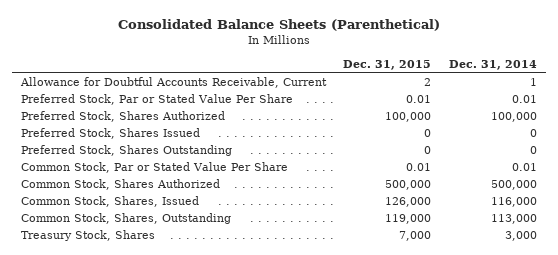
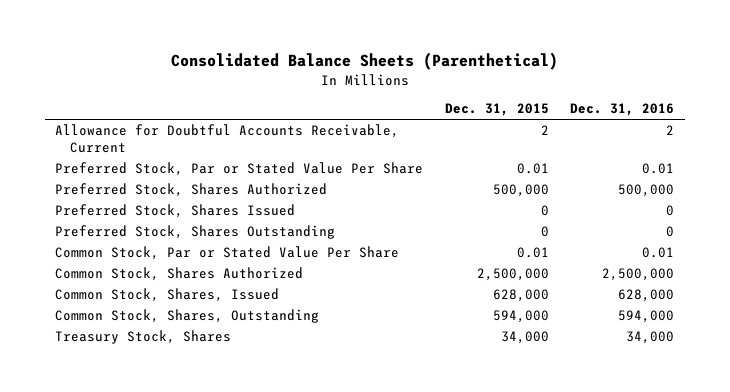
- | Dec. 31, 2015 | Dec. 31, 2014
+ | Dec. 31, 2015 | Dec. 31, 2016
- Preferred Stock, Shares Authorized | 100,000 | 100,000
+ Preferred Stock, Shares Authorized | 500,000 | 500,000
- Common Stock, Shares Authorized | 500,000 | 500,000
- Common Stock, Shares, Issued | 126,000 | 116,000
- Common Stock, Shares, Outstanding | 119,000 | 113,000
- Treasury Stock, Shares | 7,000 | 3,000
+ Common Stock, Shares Authorized | 2,500,000 | 2,500,000
+ Common Stock, Shares, Issued | 628,000 | 628,000
+ Common Stock, Shares, Outstanding | 594,000 | 594,000
+ Treasury Stock, Shares | 34,000 | 34,000

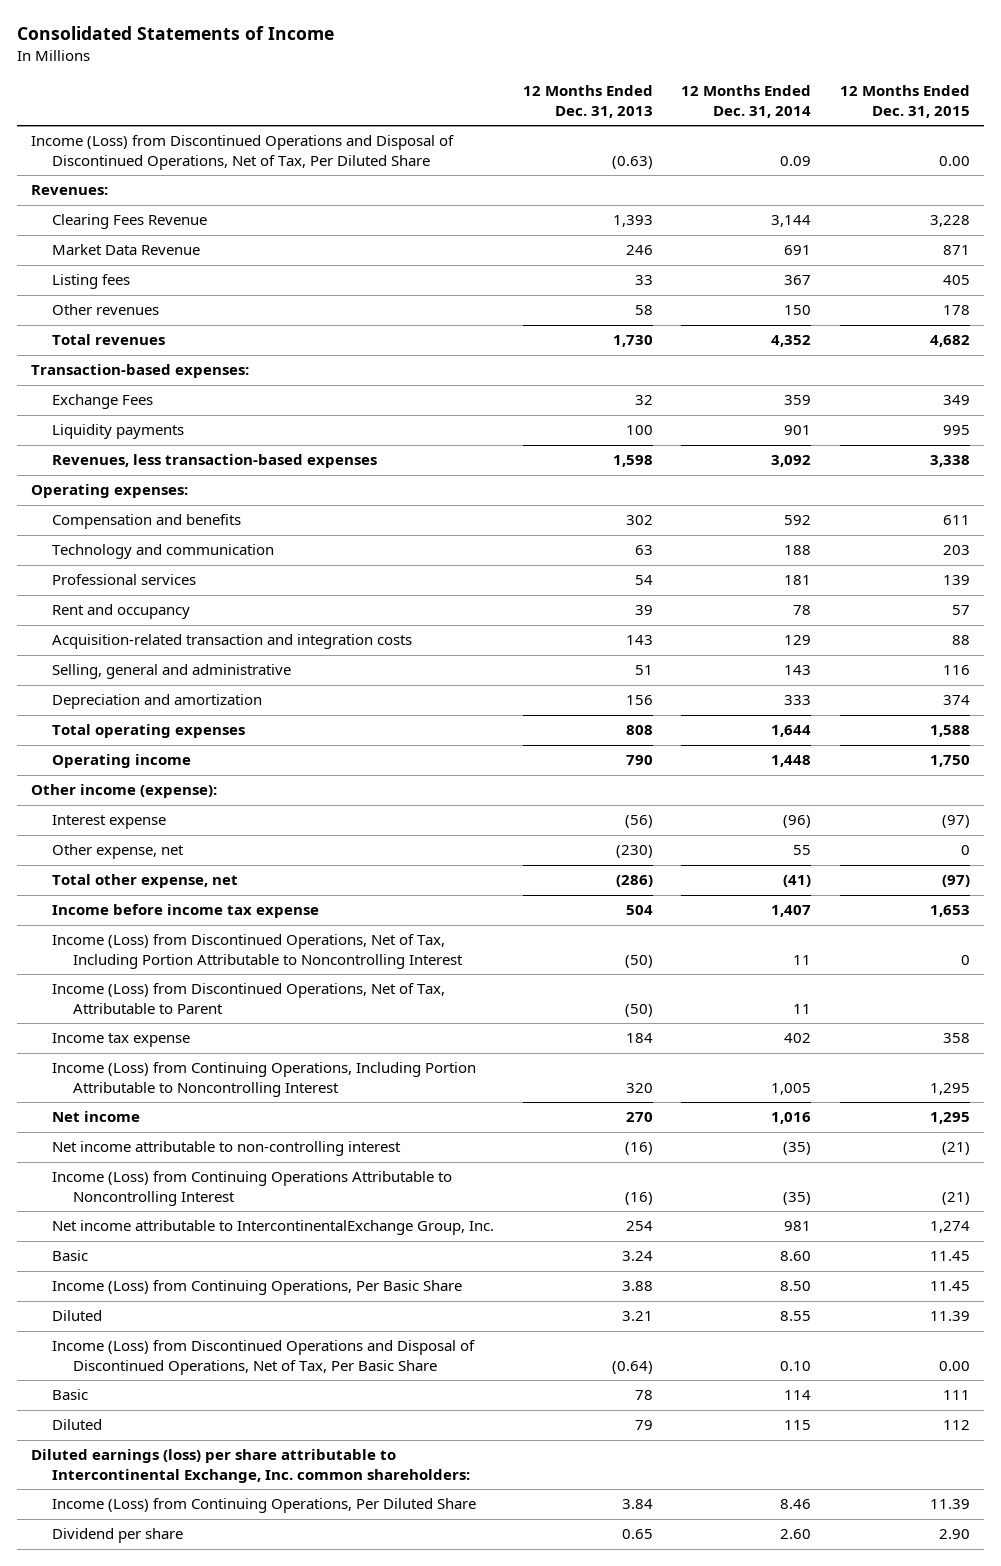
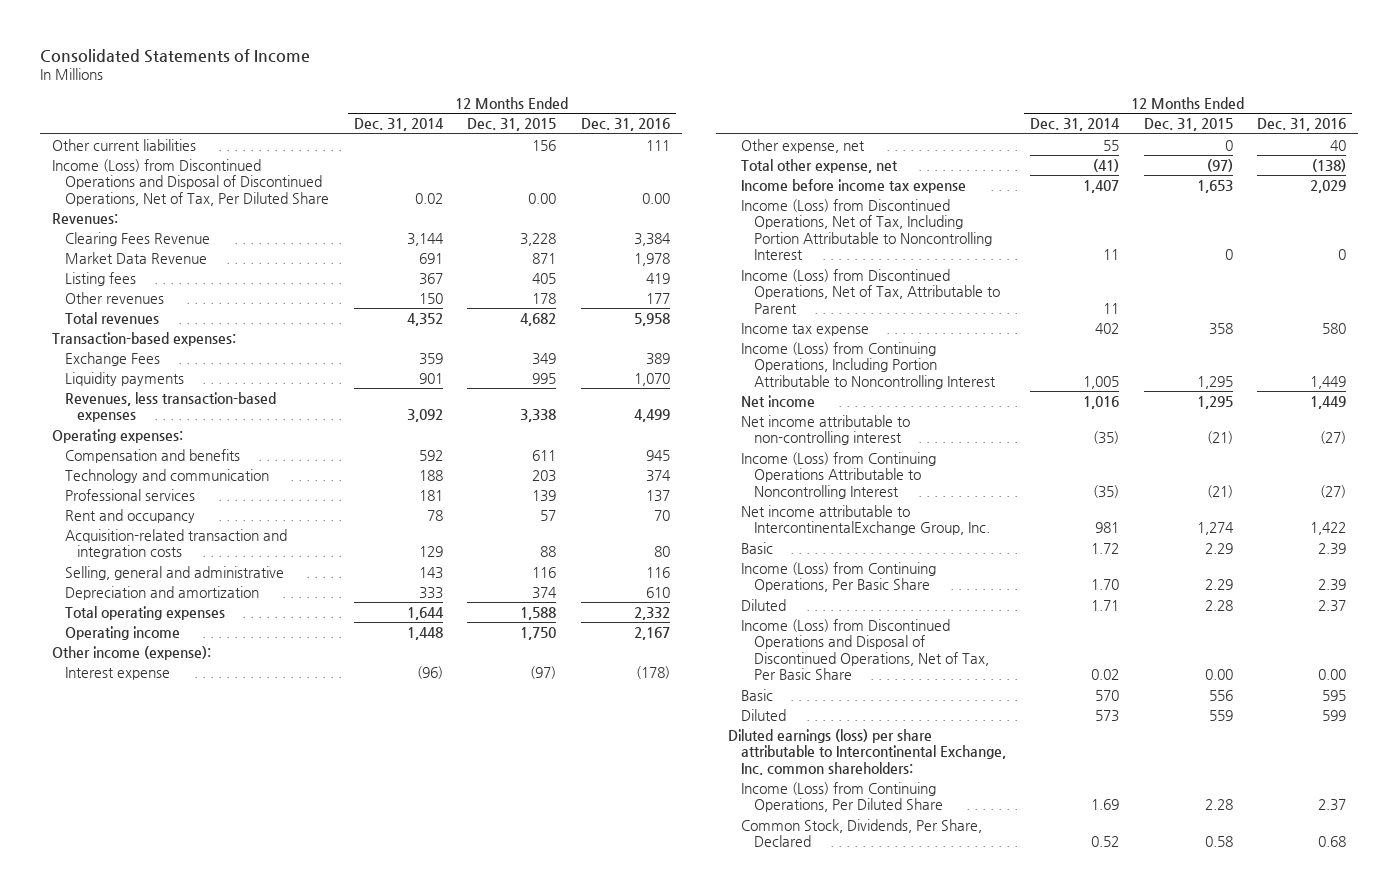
- | 12 Months Ended Dec. 31, 2013 | 12 Months Ended Dec. 31, 2014 | 12 Months Ended Dec. 31, 2015
+ | 12 Months Ended Dec. 31, 2014 | 12 Months Ended Dec. 31, 2015 | 12 Months Ended Dec. 31, 2016
- Income (Loss) from Discontinued Operations and Disposal of Discontinued Operations, Net of Tax, Per Diluted Share | (0.63) | 0.09 | 0.00
+ Other current liabilities | | 156 | 111
+ Income (Loss) from Discontinued Operations and Disposal of Discontinued Operations, Net of Tax, Per Diluted Share | 0.02 | 0.00 | 0.00
- Basic | 3.24 | 8.60 | 11.45
- Income (Loss) from Continuing Operations, Per Basic Share | 3.88 | 8.50 | 11.45
- Diluted | 3.21 | 8.55 | 11.39
- Income (Loss) from Discontinued Operations and Disposal of Discontinued Operations, Net of Tax, Per Basic Share | (0.64) | 0.10 | 0.00
- Basic | 78 | 114 | 111
- Diluted | 79 | 115 | 112
+ Basic | 1.72 | 2.29 | 2.39
+ Income (Loss) from Continuing Operations, Per Basic Share | 1.70 | 2.29 | 2.39
+ Diluted | 1.71 | 2.28 | 2.37
+ Income (Loss) from Discontinued Operations and Disposal of Discontinued Operations, Net of Tax, Per Basic Share | 0.02 | 0.00 | 0.00
+ Basic | 570 | 556 | 595
+ Diluted | 573 | 559 | 599
- Income (Loss) from Continuing Operations, Per Diluted Share | 3.84 | 8.46 | 11.39
- Dividend per share | 0.65 | 2.60 | 2.90
+ Income (Loss) from Continuing Operations, Per Diluted Share | 1.69 | 2.28 | 2.37
+ Common Stock, Dividends, Per Share, Declared | 0.52 | 0.58 | 0.68

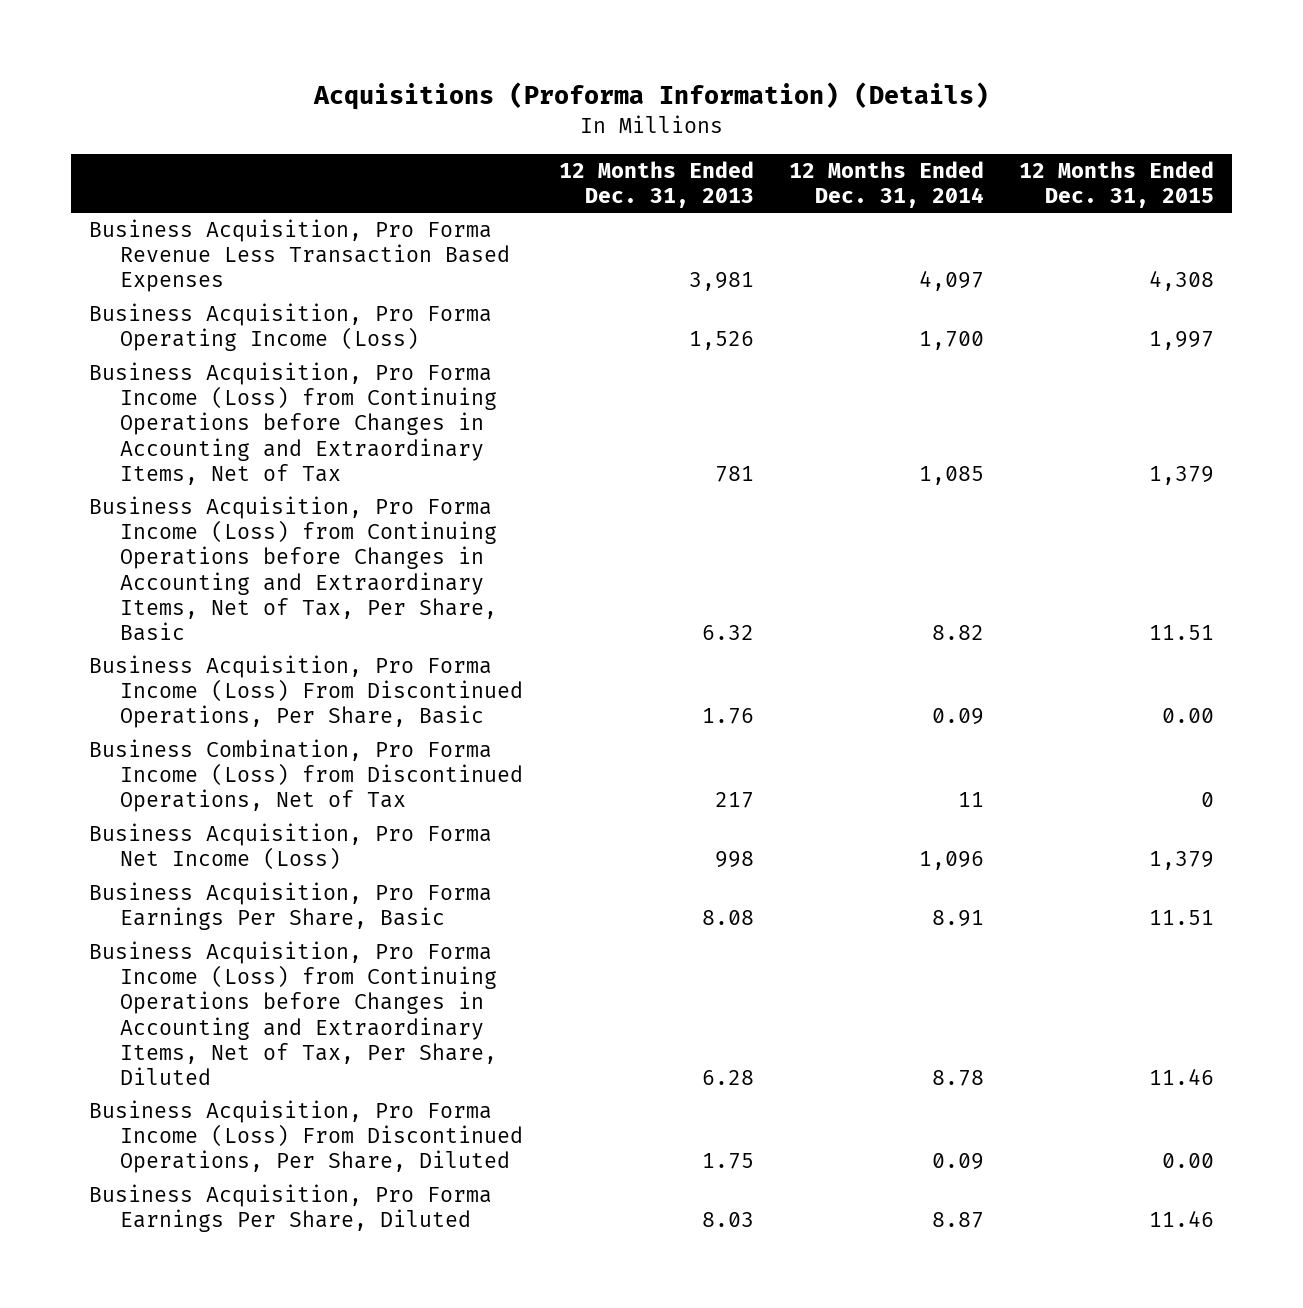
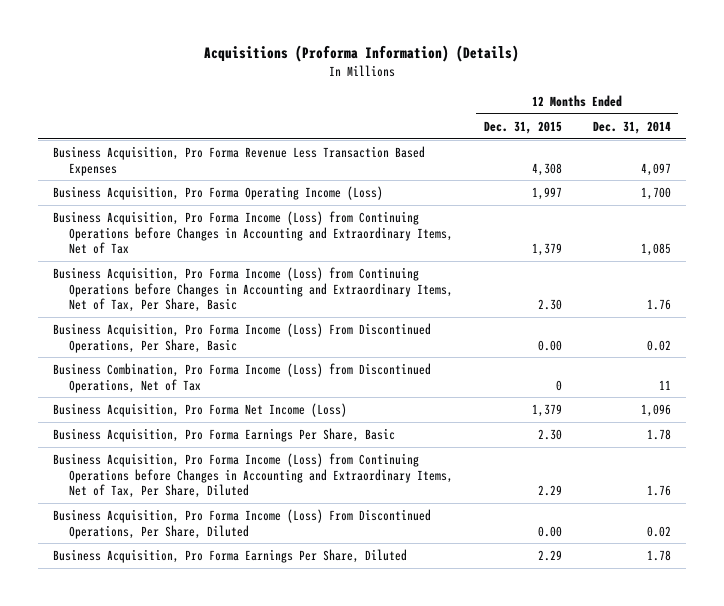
- | 12 Months Ended Dec. 31, 2013 | 12 Months Ended Dec. 31, 2014 | 12 Months Ended Dec. 31, 2015
+ | 12 Months Ended Dec. 31, 2015 | 12 Months Ended Dec. 31, 2014
- Business Acquisition, Pro Forma Income (Loss) from Continuing Operations before Changes in Accounting and Extraordinary Items, Net of Tax, Per Share, Basic | 6.32 | 8.82 | 11.51
- Business Acquisition, Pro Forma Income (Loss) From Discontinued Operations, Per Share, Basic | 1.76 | 0.09 | 0.00
+ Business Acquisition, Pro Forma Income (Loss) from Continuing Operations before Changes in Accounting and Extraordinary Items, Net of Tax, Per Share, Basic | 2.30 | 1.76
+ Business Acquisition, Pro Forma Income (Loss) From Discontinued Operations, Per Share, Basic | 0.00 | 0.02
- Business Acquisition, Pro Forma Earnings Per Share, Basic | 8.08 | 8.91 | 11.51
- Business Acquisition, Pro Forma Income (Loss) from Continuing Operations before Changes in Accounting and Extraordinary Items, Net of Tax, Per Share, Diluted | 6.28 | 8.78 | 11.46
- Business Acquisition, Pro Forma Income (Loss) From Discontinued Operations, Per Share, Diluted | 1.75 | 0.09 | 0.00
- Business Acquisition, Pro Forma Earnings Per Share, Diluted | 8.03 | 8.87 | 11.46
+ Business Acquisition, Pro Forma Earnings Per Share, Basic | 2.30 | 1.78
+ Business Acquisition, Pro Forma Income (Loss) from Continuing Operations before Changes in Accounting and Extraordinary Items, Net of Tax, Per Share, Diluted | 2.29 | 1.76
+ Business Acquisition, Pro Forma Income (Loss) From Discontinued Operations, Per Share, Diluted | 0.00 | 0.02
+ Business Acquisition, Pro Forma Earnings Per Share, Diluted | 2.29 | 1.78

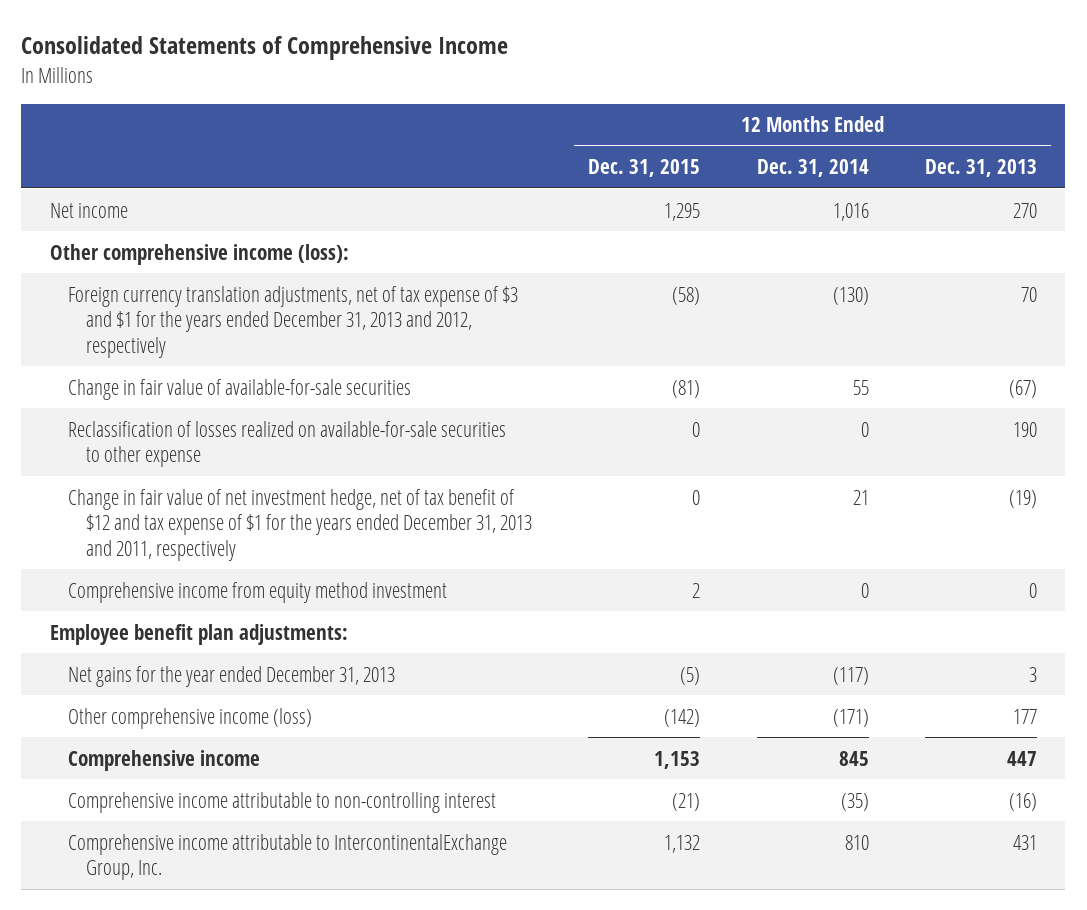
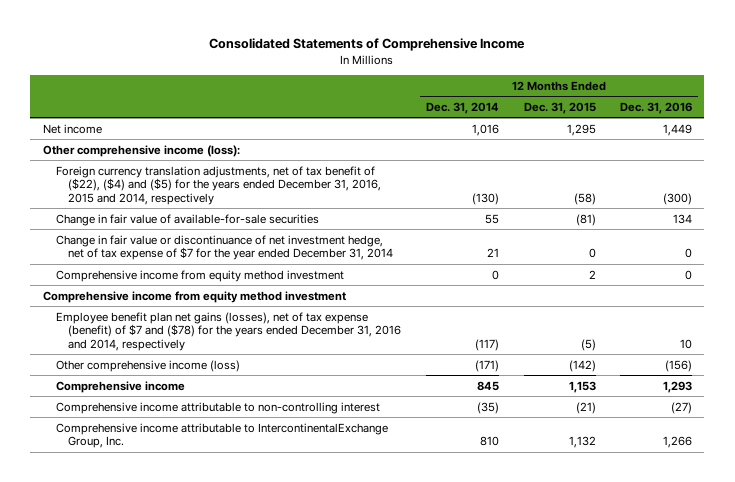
- | 12 Months Ended Dec. 31, 2015 | 12 Months Ended Dec. 31, 2014 | 12 Months Ended Dec. 31, 2013
+ | 12 Months Ended Dec. 31, 2014 | 12 Months Ended Dec. 31, 2015 | 12 Months Ended Dec. 31, 2016
- Foreign currency translation adjustments, net of tax expense of $3 and $1 for the years ended December 31, 2013 and 2012, respectively | (58) | (130) | 70
+ Foreign currency translation adjustments, net of tax benefit of ($22), ($4) and ($5) for the years ended December 31, 2016, 2015 and 2014, respectively | (130) | (58) | (300)
- Reclassification of losses realized on available-for-sale securities to other expense | 0 | 0 | 190
- Change in fair value of net investment hedge, net of tax benefit of $12 and tax expense of $1 for the years ended December 31, 2013 and 2011, respectively | 0 | 21 | (19)
+ Change in fair value or discontinuance of net investment hedge, net of tax expense of $7 for the year ended December 31, 2014 | 21 | 0 | 0
- Employee benefit plan adjustments:
- Net gains for the year ended December 31, 2013 | (5) | (117) | 3
+ Comprehensive income from equity method investment
+ Employee benefit plan net gains (losses), net of tax expense (benefit) of $7 and ($78) for the years ended December 31, 2016 and 2014, respectively | (117) | (5) | 10

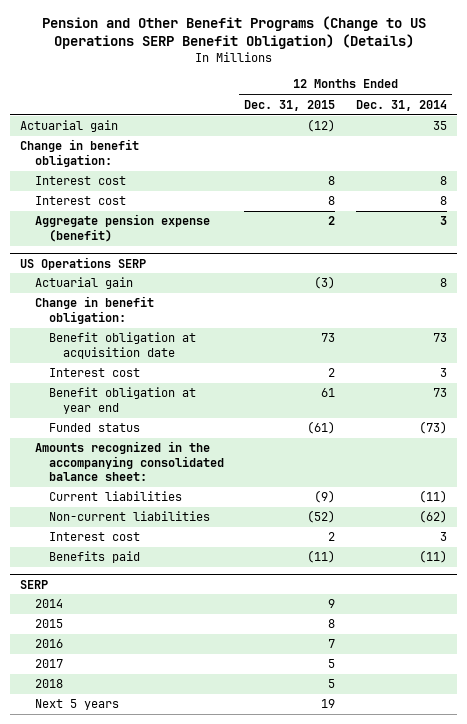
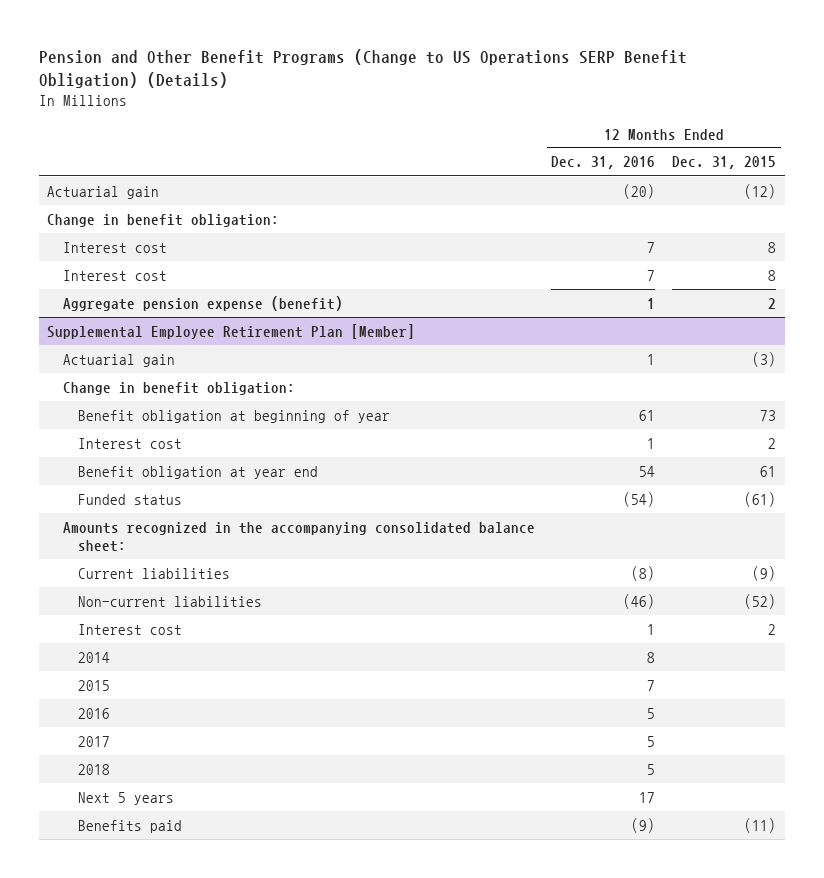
- | 12 Months Ended Dec. 31, 2015 | 12 Months Ended Dec. 31, 2014
+ | 12 Months Ended Dec. 31, 2016 | 12 Months Ended Dec. 31, 2015
- US Operations SERP
+ Supplemental Employee Retirement Plan [Member]
- Benefit obligation at acquisition date | 73 | 73
+ Benefit obligation at beginning of year | 61 | 73
+ 2014 | 8 |
+ 2015 | 7 |
+ 2016 | 5 |
+ 2017 | 5 |
+ 2018 | 5 |
+ Next 5 years | 17 |
- SERP
- 2014 | 9 |
- 2015 | 8 |
- 2016 | 7 |
- 2017 | 5 |
- 2018 | 5 |
- Next 5 years | 19 |

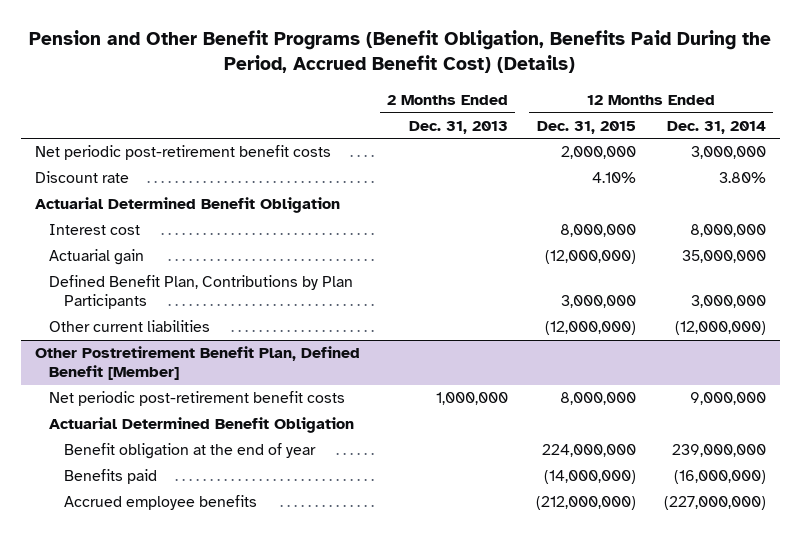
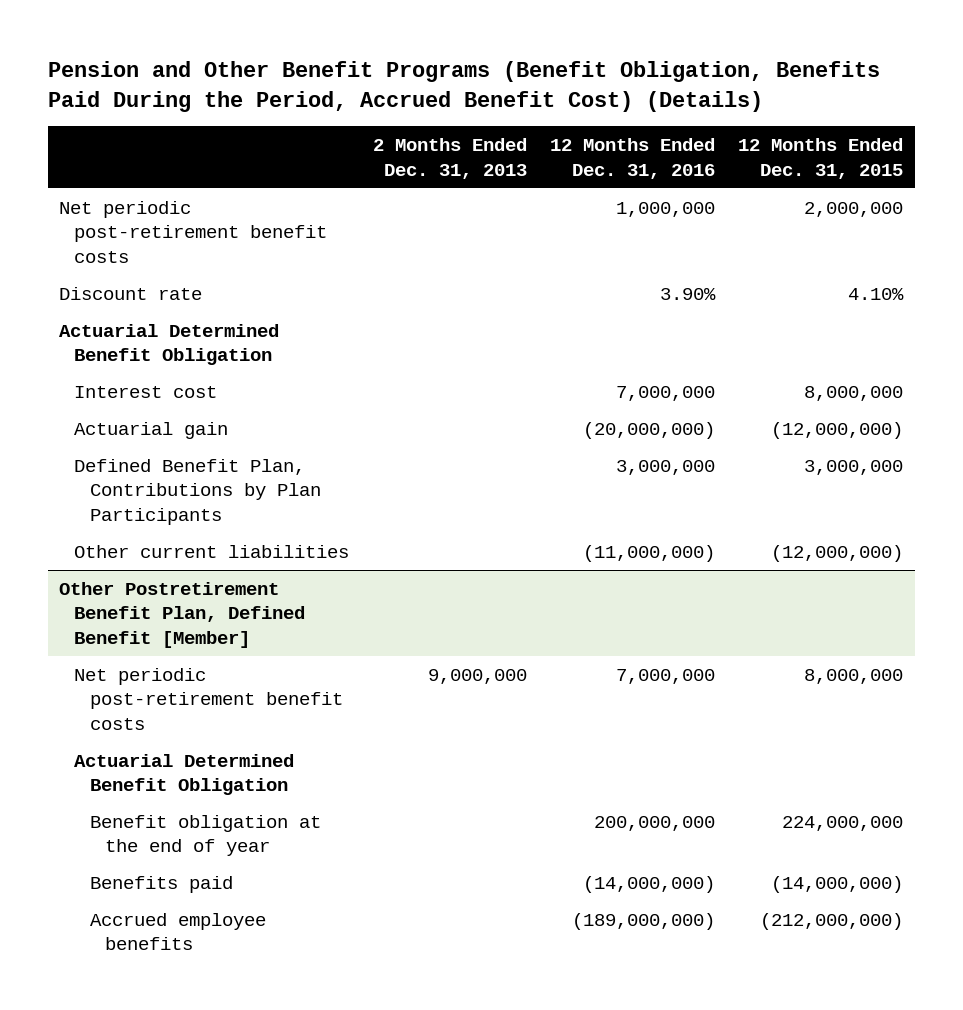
- | 2 Months Ended Dec. 31, 2013 | 12 Months Ended Dec. 31, 2015 | 12 Months Ended Dec. 31, 2014
+ | 2 Months Ended Dec. 31, 2013 | 12 Months Ended Dec. 31, 2016 | 12 Months Ended Dec. 31, 2015
@ Other Postretirement Benefit Plan, Defined Benefit [Member]
- Net periodic post-retirement benefit costs | 1,000,000 | 8,000,000 | 9,000,000
+ Net periodic post-retirement benefit costs | 9,000,000 | 7,000,000 | 8,000,000

